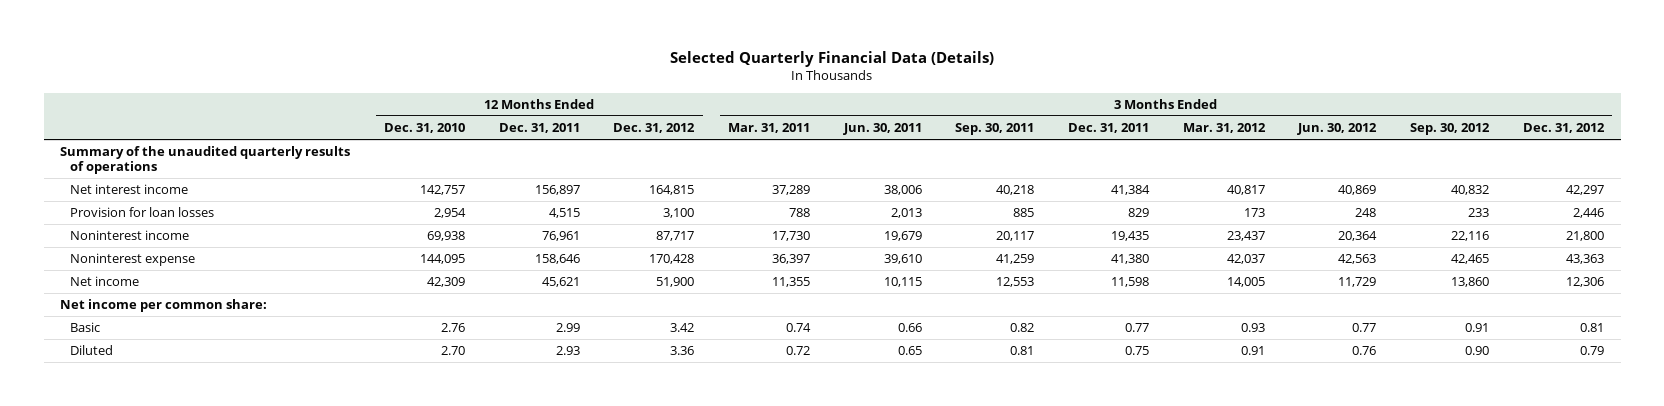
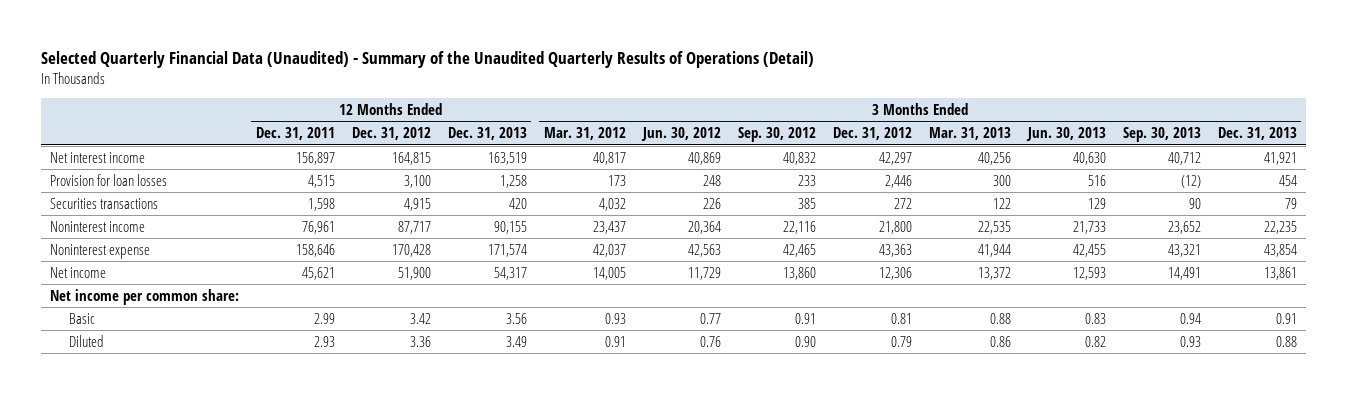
- Selected Quarterly Financial Data (Details)
+ Selected Quarterly Financial Data (Unaudited) - Summary of the Unaudited Quarterly Results of Operations (Detail)
- | 12 Months Ended Dec. 31, 2010 | 12 Months Ended Dec. 31, 2011 | 12 Months Ended Dec. 31, 2012 | 3 Months Ended Mar. 31, 2011 | 3 Months Ended Jun. 30, 2011 | 3 Months Ended Sep. 30, 2011 | 3 Months Ended Dec. 31, 2011 | 3 Months Ended Mar. 31, 2012 | 3 Months Ended Jun. 30, 2012 | 3 Months Ended Sep. 30, 2012 | 3 Months Ended Dec. 31, 2012
+ | 12 Months Ended Dec. 31, 2011 | 12 Months Ended Dec. 31, 2012 | 12 Months Ended Dec. 31, 2013 | 3 Months Ended Mar. 31, 2012 | 3 Months Ended Jun. 30, 2012 | 3 Months Ended Sep. 30, 2012 | 3 Months Ended Dec. 31, 2012 | 3 Months Ended Mar. 31, 2013 | 3 Months Ended Jun. 30, 2013 | 3 Months Ended Sep. 30, 2013 | 3 Months Ended Dec. 31, 2013
- Summary of the unaudited quarterly results of operations
+ Securities transactions | 1,598 | 4,915 | 420 | 4,032 | 226 | 385 | 272 | 122 | 129 | 90 | 79

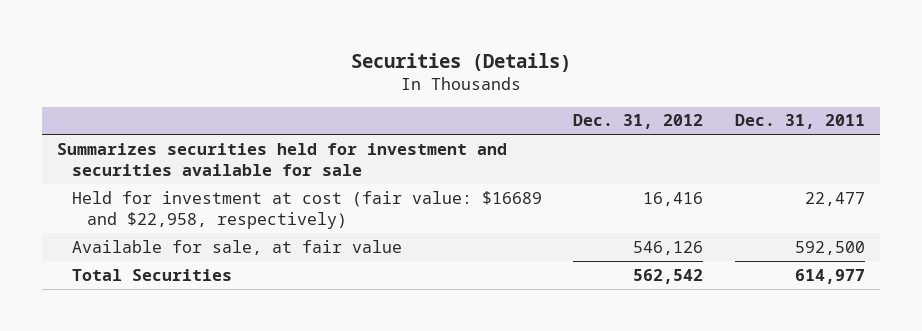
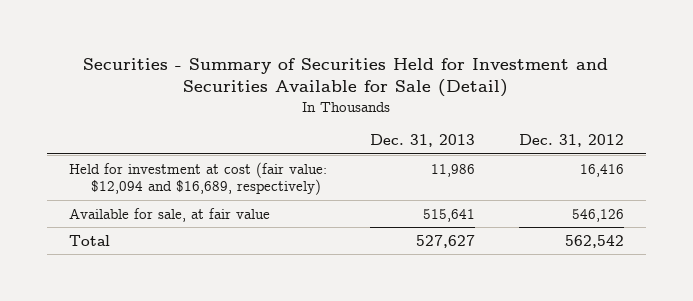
- Securities (Details)
+ Securities - Summary of Securities Held for Investment and Securities Available for Sale (Detail)
- | Dec. 31, 2012 | Dec. 31, 2011
+ | Dec. 31, 2013 | Dec. 31, 2012
- Summarizes securities held for investment and securities available for sale
- Held for investment at cost (fair value: $16689 and $22,958, respectively) | 16,416 | 22,477
+ Held for investment at cost (fair value: $12,094 and $16,689, respectively) | 11,986 | 16,416
- Total Securities | 562,542 | 614,977
+ Total | 527,627 | 562,542

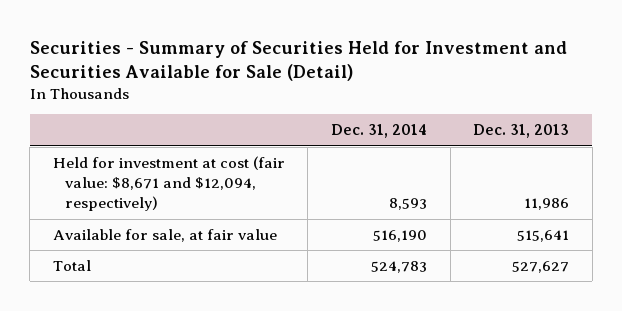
- | Dec. 31, 2013 | Dec. 31, 2012
+ | Dec. 31, 2014 | Dec. 31, 2013
- Held for investment at cost (fair value: $12,094 and $16,689, respectively) | 11,986 | 16,416
+ Held for investment at cost (fair value: $8,671 and $12,094, respectively) | 8,593 | 11,986

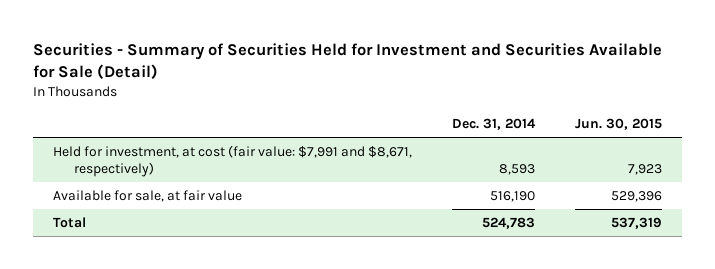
- | Dec. 31, 2014 | Dec. 31, 2013
+ | Dec. 31, 2014 | Jun. 30, 2015
- Held for investment at cost (fair value: $8,671 and $12,094, respectively) | 8,593 | 11,986
+ Held for investment, at cost (fair value: $7,991 and $8,671, respectively) | 8,593 | 7,923

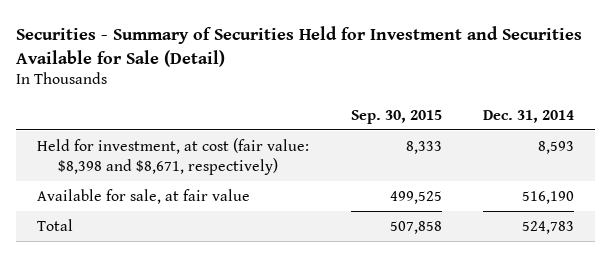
- | Dec. 31, 2014 | Jun. 30, 2015
+ | Sep. 30, 2015 | Dec. 31, 2014
- Held for investment, at cost (fair value: $7,991 and $8,671, respectively) | 8,593 | 7,923
+ Held for investment, at cost (fair value: $8,398 and $8,671, respectively) | 8,333 | 8,593

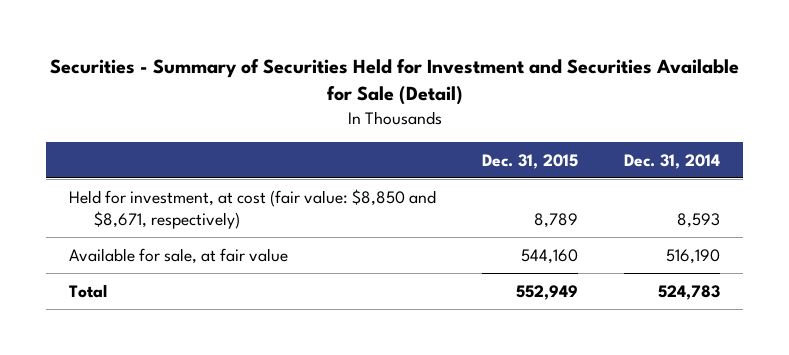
- | Sep. 30, 2015 | Dec. 31, 2014
+ | Dec. 31, 2015 | Dec. 31, 2014
- Held for investment, at cost (fair value: $8,398 and $8,671, respectively) | 8,333 | 8,593
+ Held for investment, at cost (fair value: $8,850 and $8,671, respectively) | 8,789 | 8,593

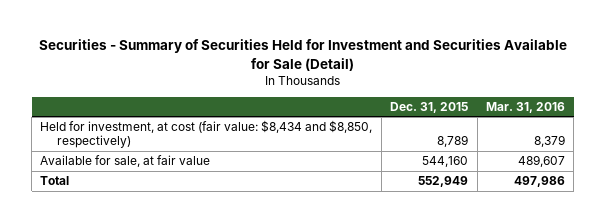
- | Dec. 31, 2015 | Dec. 31, 2014
+ | Dec. 31, 2015 | Mar. 31, 2016
- Held for investment, at cost (fair value: $8,850 and $8,671, respectively) | 8,789 | 8,593
+ Held for investment, at cost (fair value: $8,434 and $8,850, respectively) | 8,789 | 8,379

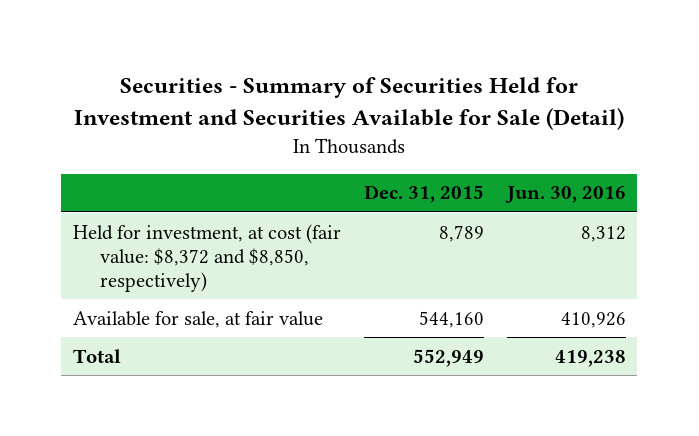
- | Dec. 31, 2015 | Mar. 31, 2016
+ | Dec. 31, 2015 | Jun. 30, 2016
- Held for investment, at cost (fair value: $8,434 and $8,850, respectively) | 8,789 | 8,379
+ Held for investment, at cost (fair value: $8,372 and $8,850, respectively) | 8,789 | 8,312

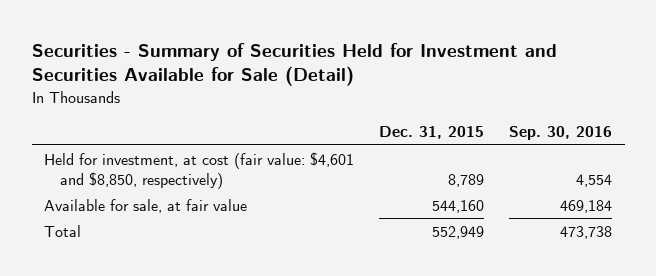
- | Dec. 31, 2015 | Jun. 30, 2016
+ | Dec. 31, 2015 | Sep. 30, 2016
- Held for investment, at cost (fair value: $8,372 and $8,850, respectively) | 8,789 | 8,312
+ Held for investment, at cost (fair value: $4,601 and $8,850, respectively) | 8,789 | 4,554

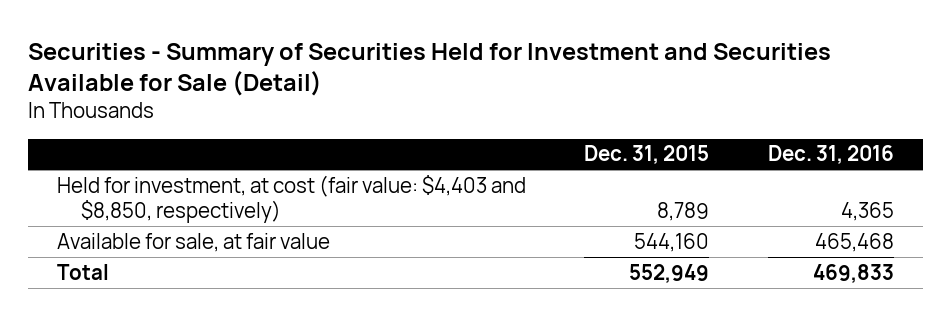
- | Dec. 31, 2015 | Sep. 30, 2016
+ | Dec. 31, 2015 | Dec. 31, 2016
- Held for investment, at cost (fair value: $4,601 and $8,850, respectively) | 8,789 | 4,554
+ Held for investment, at cost (fair value: $4,403 and $8,850, respectively) | 8,789 | 4,365

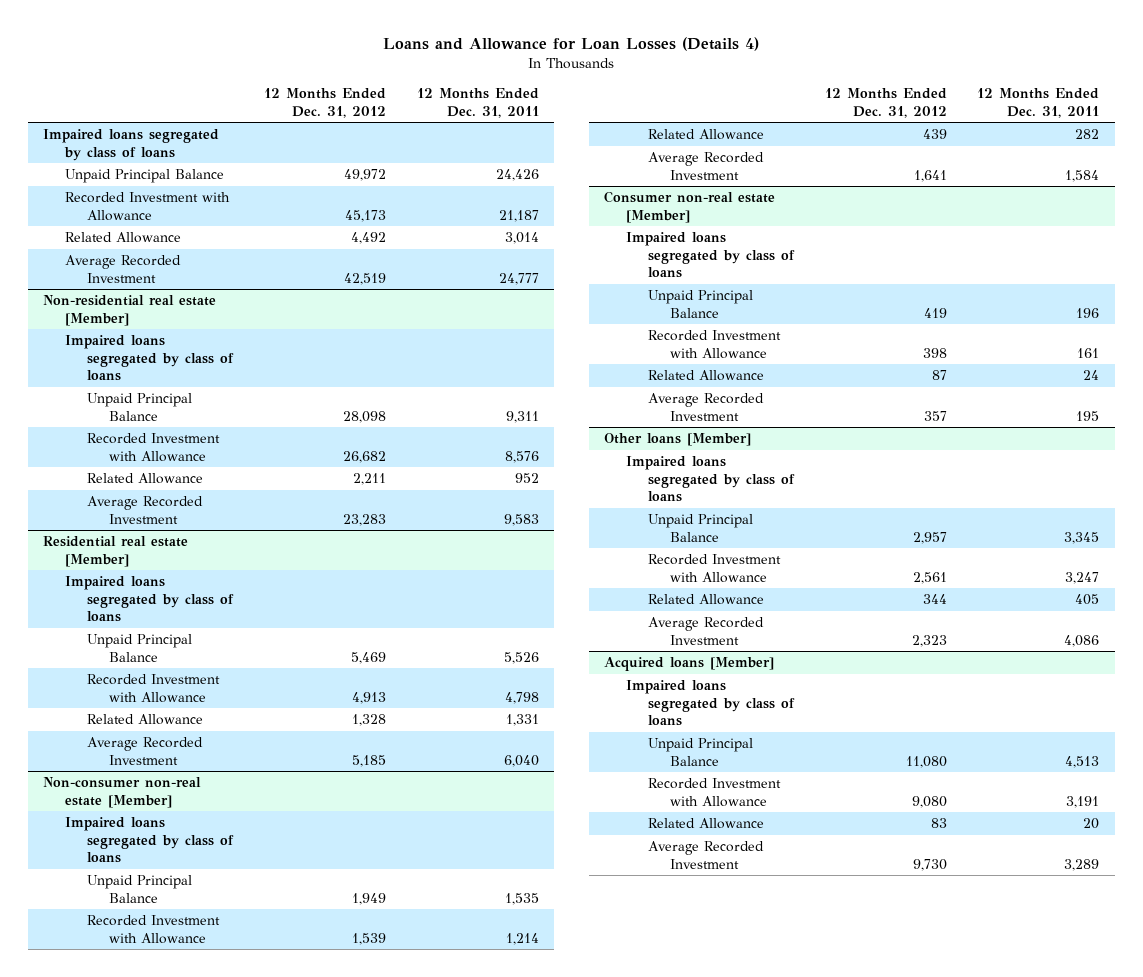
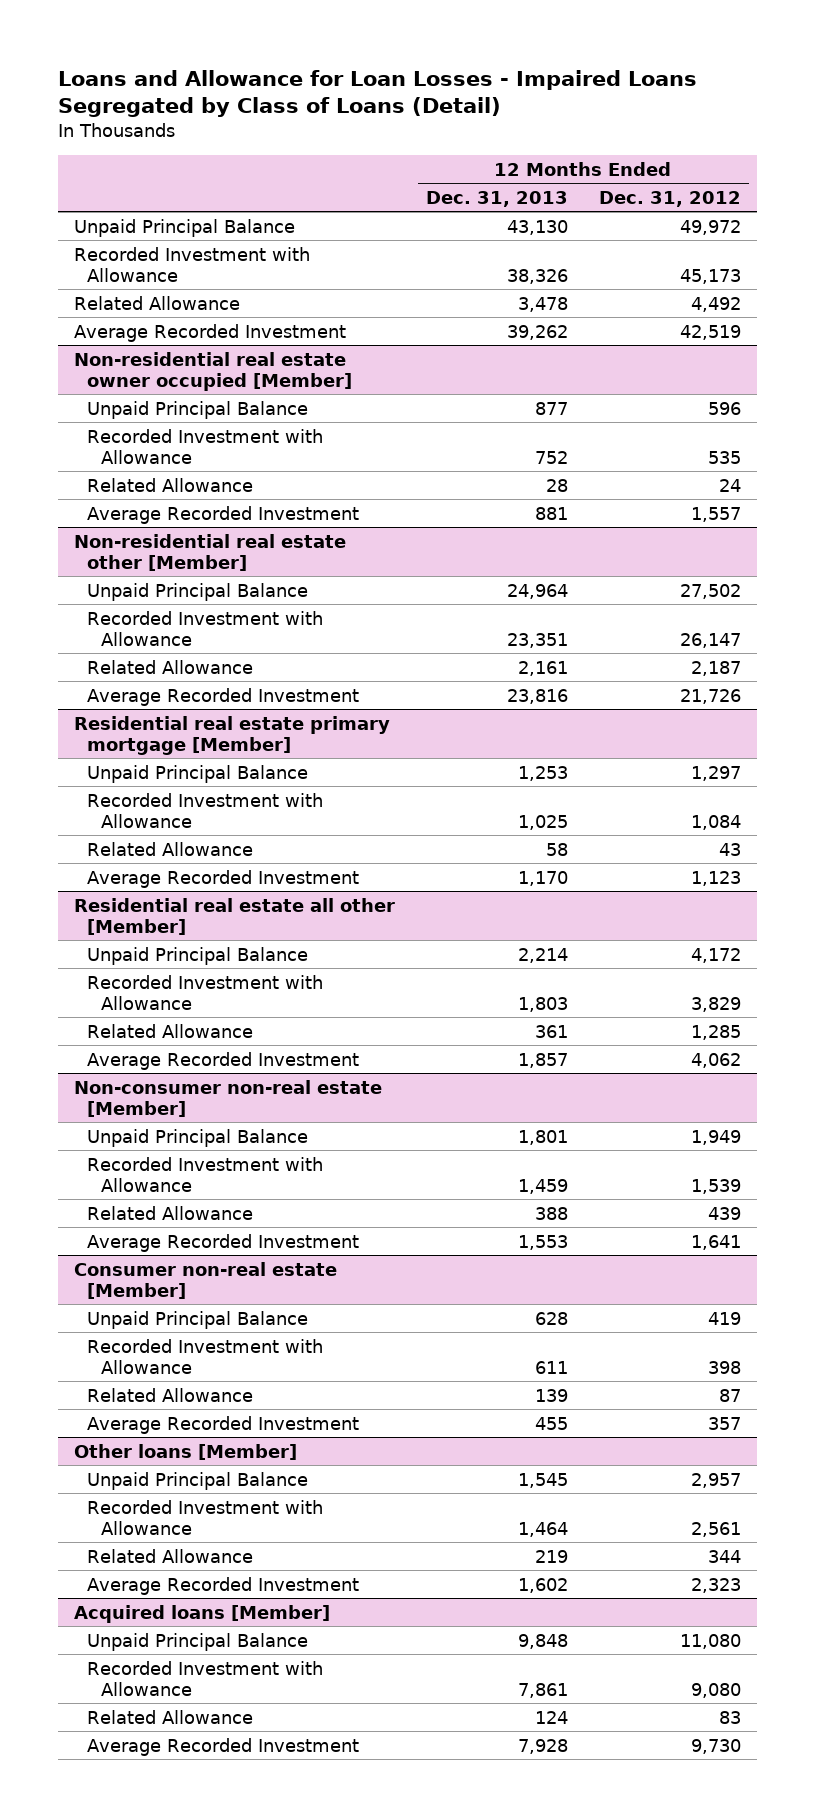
- Loans and Allowance for Loan Losses (Details 4)
+ Loans and Allowance for Loan Losses - Impaired Loans Segregated by Class of Loans (Detail)
- | 12 Months Ended Dec. 31, 2012 | 12 Months Ended Dec. 31, 2011
+ | 12 Months Ended Dec. 31, 2013 | 12 Months Ended Dec. 31, 2012
- Impaired loans segregated by class of loans
- Non-residential real estate [Member]
- Impaired loans segregated by class of loans
- Unpaid Principal Balance | 28,098 | 9,311
- Recorded Investment with Allowance | 26,682 | 8,576
- Related Allowance | 2,211 | 952
- Average Recorded Investment | 23,283 | 9,583
- Residential real estate [Member]
- Impaired loans segregated by class of loans
- Unpaid Principal Balance | 5,469 | 5,526
- Recorded Investment with Allowance | 4,913 | 4,798
- Related Allowance | 1,328 | 1,331
- Average Recorded Investment | 5,185 | 6,040
+ Non-residential real estate owner occupied [Member]
+ Unpaid Principal Balance | 877 | 596
+ Recorded Investment with Allowance | 752 | 535
+ Related Allowance | 28 | 24
+ Average Recorded Investment | 881 | 1,557
+ Non-residential real estate other [Member]
+ Unpaid Principal Balance | 24,964 | 27,502
+ Recorded Investment with Allowance | 23,351 | 26,147
+ Related Allowance | 2,161 | 2,187
+ Average Recorded Investment | 23,816 | 21,726
+ Residential real estate primary mortgage [Member]
+ Unpaid Principal Balance | 1,253 | 1,297
+ Recorded Investment with Allowance | 1,025 | 1,084
+ Related Allowance | 58 | 43
+ Average Recorded Investment | 1,170 | 1,123
+ Residential real estate all other [Member]
+ Unpaid Principal Balance | 2,214 | 4,172
+ Recorded Investment with Allowance | 1,803 | 3,829
+ Related Allowance | 361 | 1,285
+ Average Recorded Investment | 1,857 | 4,062
@ Non-consumer non-real estate [Member]
- Impaired loans segregated by class of loans
@ Consumer non-real estate [Member]
- Impaired loans segregated by class of loans
@ Other loans [Member]
- Impaired loans segregated by class of loans
@ Acquired loans [Member]
- Impaired loans segregated by class of loans

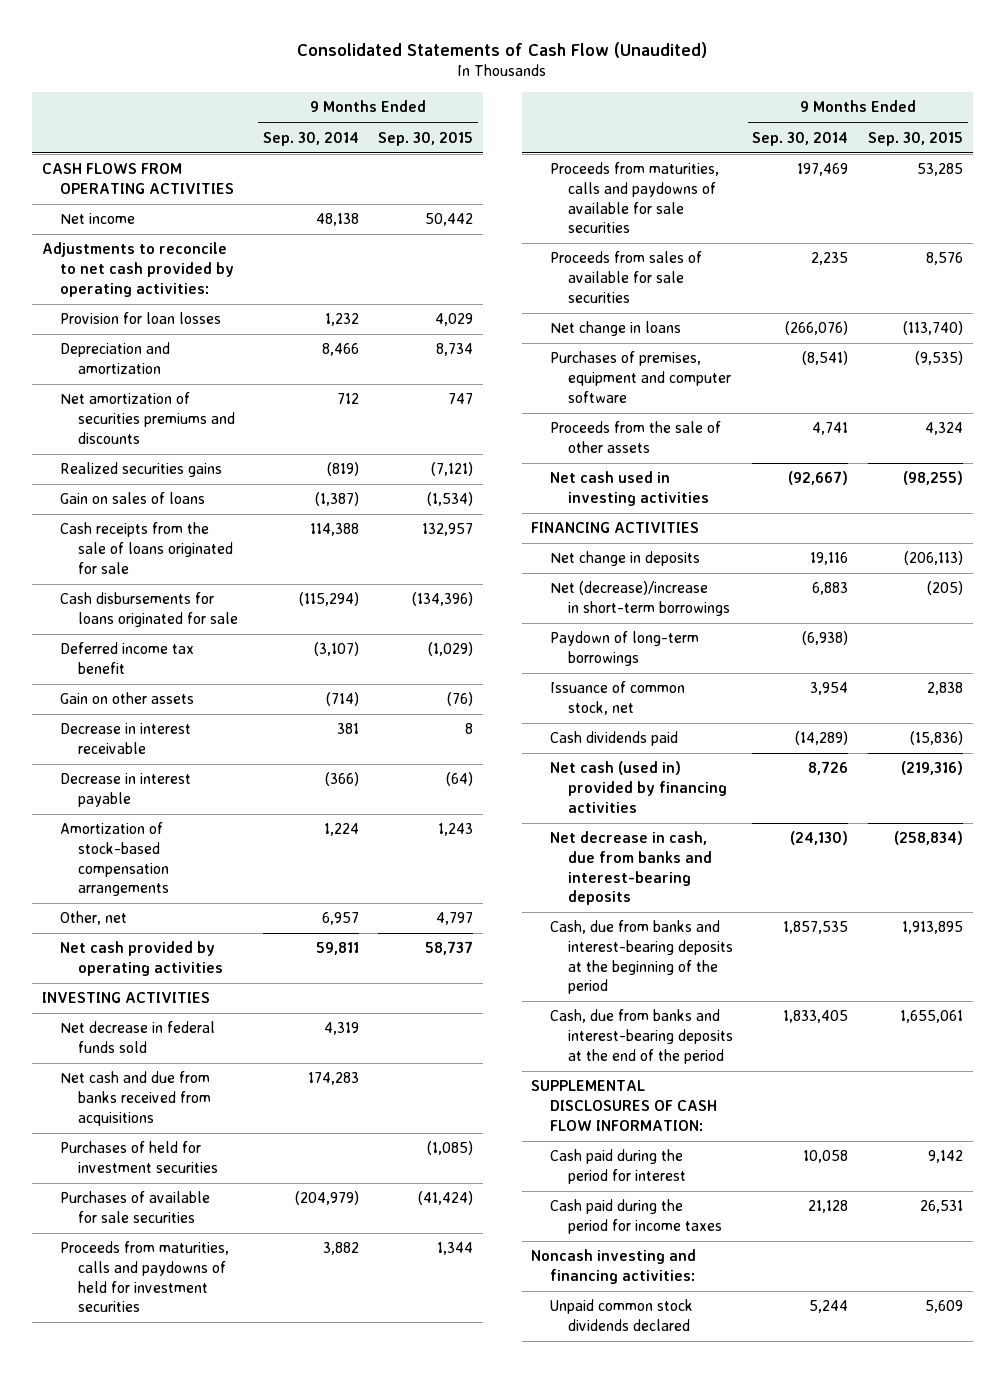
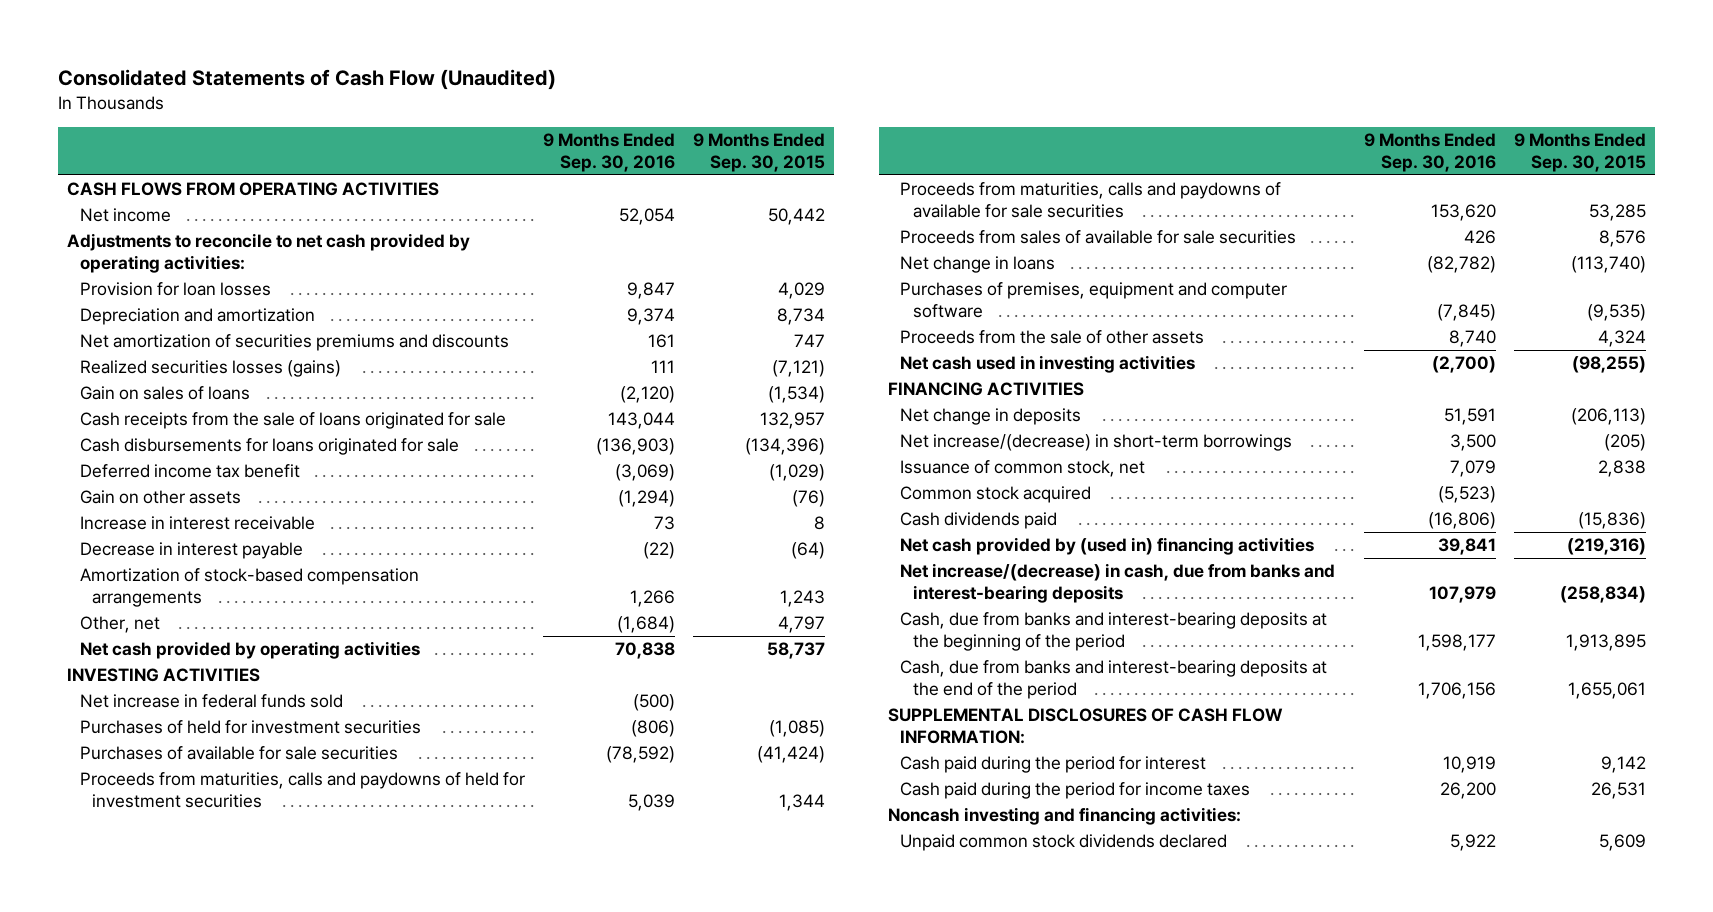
- | 9 Months Ended Sep. 30, 2014 | 9 Months Ended Sep. 30, 2015
+ | 9 Months Ended Sep. 30, 2016 | 9 Months Ended Sep. 30, 2015
- Realized securities gains | (819) | (7,121)
+ Realized securities losses (gains) | 111 | (7,121)
- Decrease in interest receivable | 381 | 8
+ Increase in interest receivable | 73 | 8
- Net decrease in federal funds sold | 4,319 |
- Net cash and due from banks received from acquisitions | 174,283 |
+ Net increase in federal funds sold | (500) |
- Net (decrease)/increase in short-term borrowings | 6,883 | (205)
- Paydown of long-term borrowings | (6,938) |
+ Net increase/(decrease) in short-term borrowings | 3,500 | (205)
+ Common stock acquired | (5,523) |
- Net cash (used in) provided by financing activities | 8,726 | (219,316)
- Net decrease in cash, due from banks and interest-bearing deposits | (24,130) | (258,834)
+ Net cash provided by (used in) financing activities | 39,841 | (219,316)
+ Net increase/(decrease) in cash, due from banks and interest-bearing deposits | 107,979 | (258,834)

